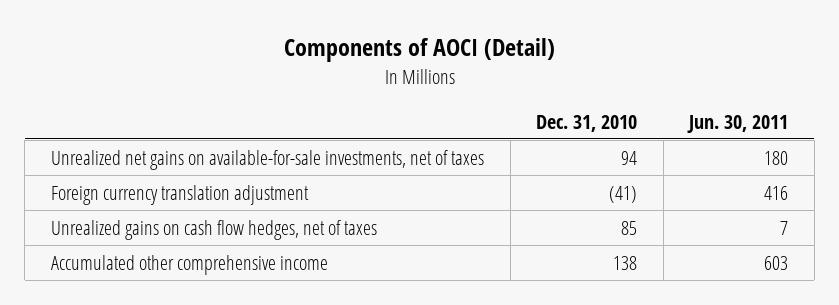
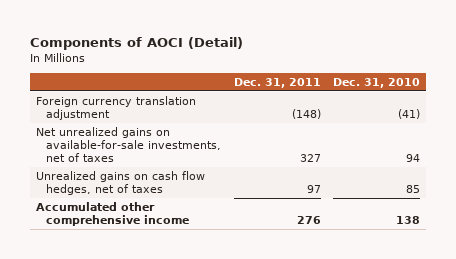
- | Dec. 31, 2010 | Jun. 30, 2011
+ | Dec. 31, 2011 | Dec. 31, 2010
- Unrealized net gains on available-for-sale investments, net of taxes | 94 | 180
+ Net unrealized gains on available-for-sale investments, net of taxes | 327 | 94

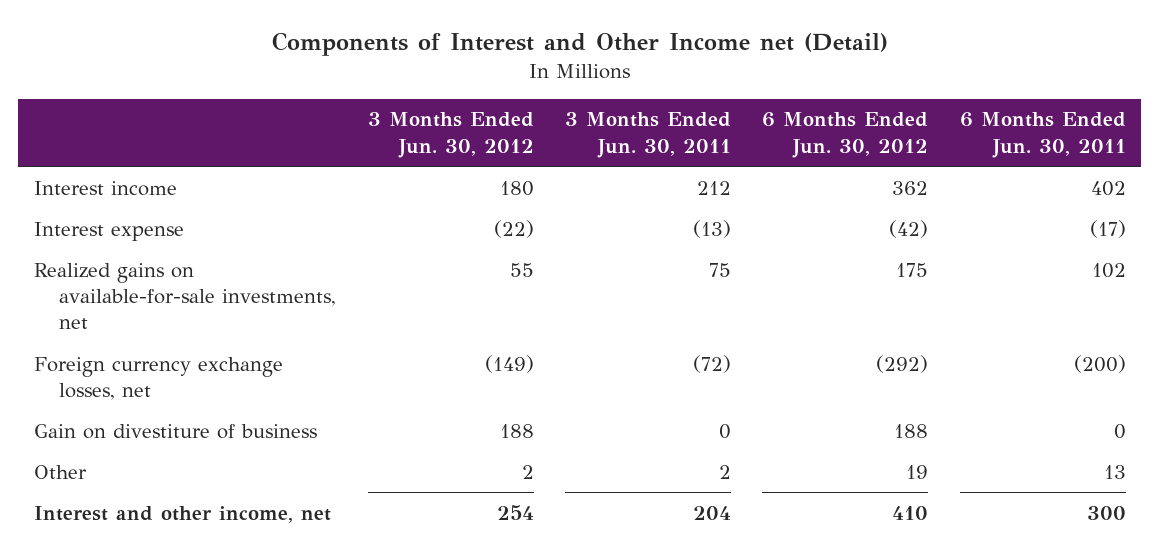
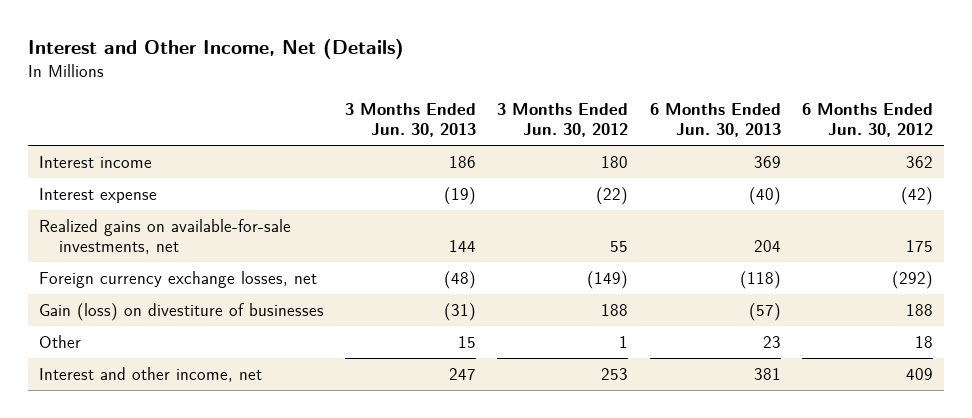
- Components of Interest and Other Income net (Detail)
+ Interest and Other Income, Net (Details)
- | 3 Months Ended Jun. 30, 2012 | 3 Months Ended Jun. 30, 2011 | 6 Months Ended Jun. 30, 2012 | 6 Months Ended Jun. 30, 2011
+ | 3 Months Ended Jun. 30, 2013 | 3 Months Ended Jun. 30, 2012 | 6 Months Ended Jun. 30, 2013 | 6 Months Ended Jun. 30, 2012
- Gain on divestiture of business | 188 | 0 | 188 | 0
- Other | 2 | 2 | 19 | 13
- Interest and other income, net | 254 | 204 | 410 | 300
+ Gain (loss) on divestiture of businesses | (31) | 188 | (57) | 188
+ Other | 15 | 1 | 23 | 18
+ Interest and other income, net | 247 | 253 | 381 | 409

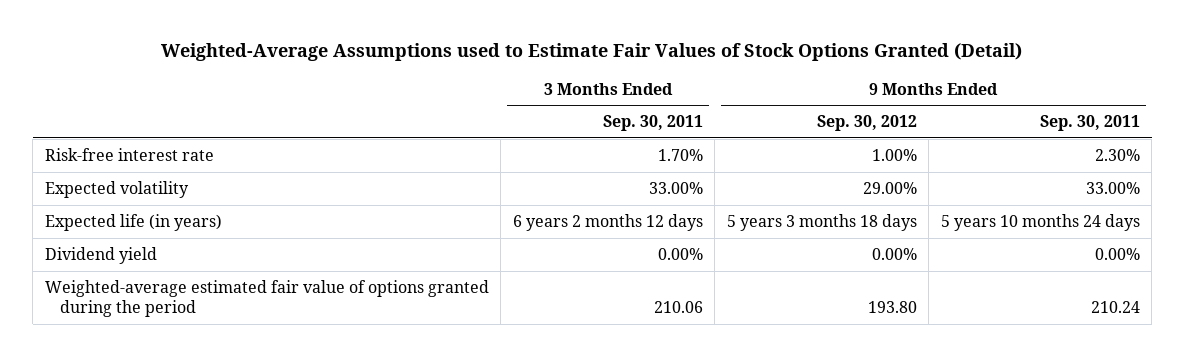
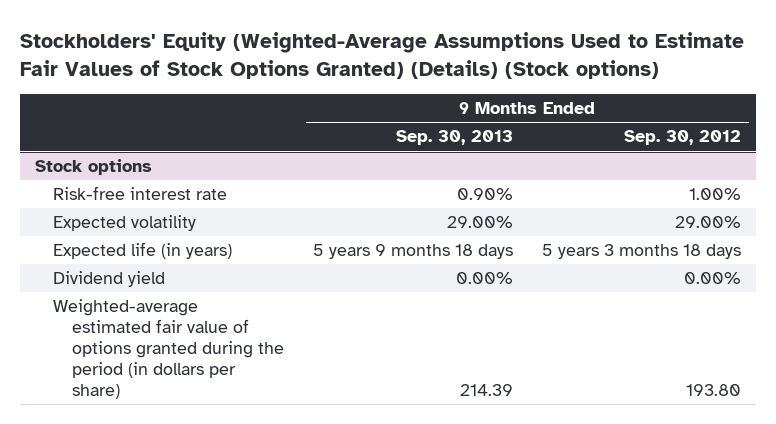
- Weighted-Average Assumptions used to Estimate Fair Values of Stock Options Granted (Detail)
+ Stockholders' Equity (Weighted-Average Assumptions Used to Estimate Fair Values of Stock Options Granted) (Details) (Stock options)
- | 3 Months Ended Sep. 30, 2011 | 9 Months Ended Sep. 30, 2012 | 9 Months Ended Sep. 30, 2011
+ | 9 Months Ended Sep. 30, 2013 | 9 Months Ended Sep. 30, 2012
+ Stock options
- Weighted-average estimated fair value of options granted during the period | 210.06 | 193.80 | 210.24
+ Weighted-average estimated fair value of options granted during the period (in dollars per share) | 214.39 | 193.80

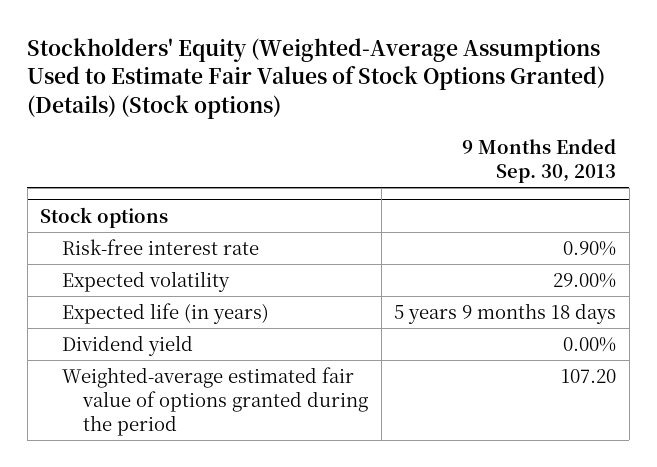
- | 9 Months Ended Sep. 30, 2013 | 9 Months Ended Sep. 30, 2012
+ | 9 Months Ended Sep. 30, 2013
@ Stock options
- Weighted-average estimated fair value of options granted during the period (in dollars per share) | 214.39 | 193.80
+ Weighted-average estimated fair value of options granted during the period | 107.20

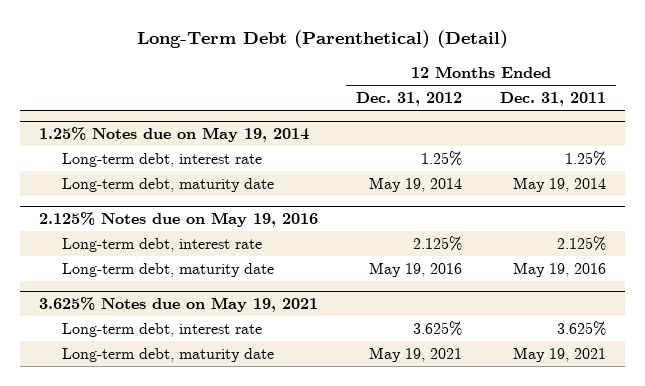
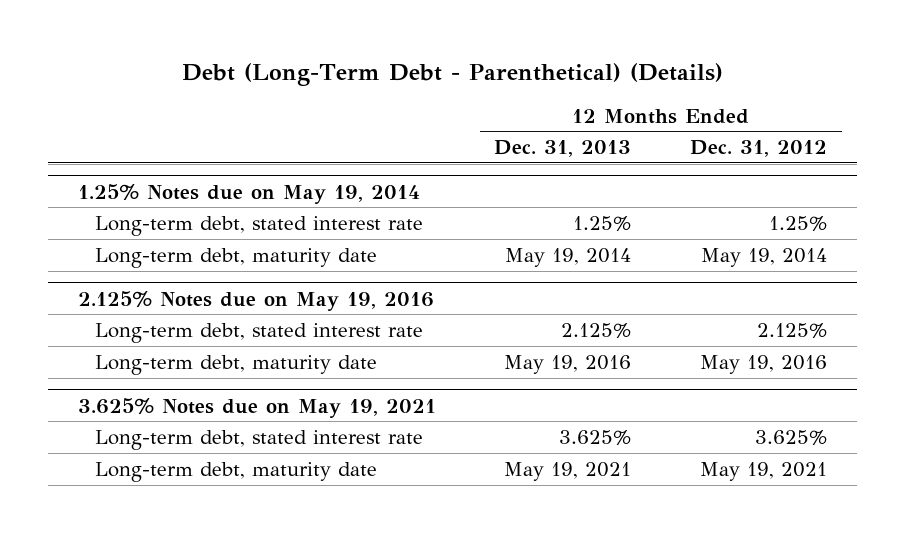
- Long-Term Debt (Parenthetical) (Detail)
+ Debt (Long-Term Debt - Parenthetical) (Details)
- | 12 Months Ended Dec. 31, 2012 | 12 Months Ended Dec. 31, 2011
+ | 12 Months Ended Dec. 31, 2013 | 12 Months Ended Dec. 31, 2012
@ 1.25% Notes due on May 19, 2014
- Long-term debt, interest rate | 1.25% | 1.25%
+ Long-term debt, stated interest rate | 1.25% | 1.25%
@ 2.125% Notes due on May 19, 2016
- Long-term debt, interest rate | 2.125% | 2.125%
+ Long-term debt, stated interest rate | 2.125% | 2.125%
@ 3.625% Notes due on May 19, 2021
- Long-term debt, interest rate | 3.625% | 3.625%
+ Long-term debt, stated interest rate | 3.625% | 3.625%

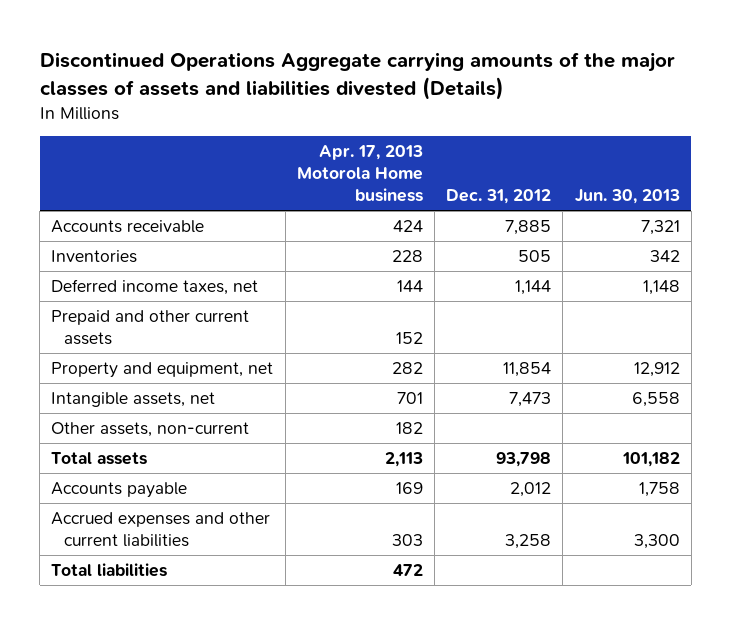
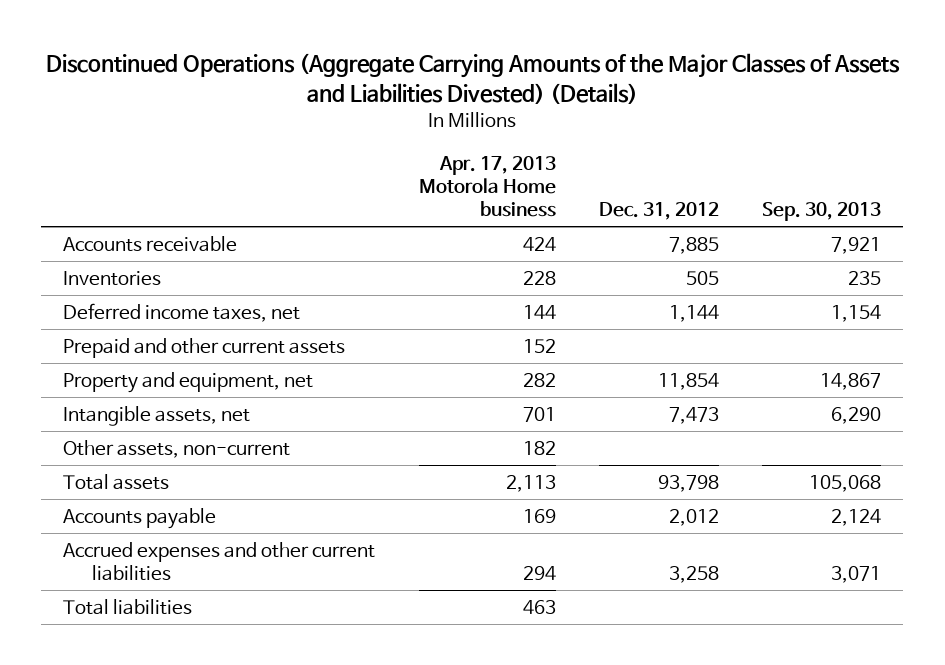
- Discontinued Operations Aggregate carrying amounts of the major classes of assets and liabilities divested (Details)
+ Discontinued Operations (Aggregate Carrying Amounts of the Major Classes of Assets and Liabilities Divested) (Details)
- | Apr. 17, 2013 Motorola Home business | Dec. 31, 2012 | Jun. 30, 2013
+ | Apr. 17, 2013 Motorola Home business | Dec. 31, 2012 | Sep. 30, 2013
- Accrued expenses and other current liabilities | 303 | 3,258 | 3,300
- Total liabilities | 472 | |
+ Accrued expenses and other current liabilities | 294 | 3,258 | 3,071
+ Total liabilities | 463 | |

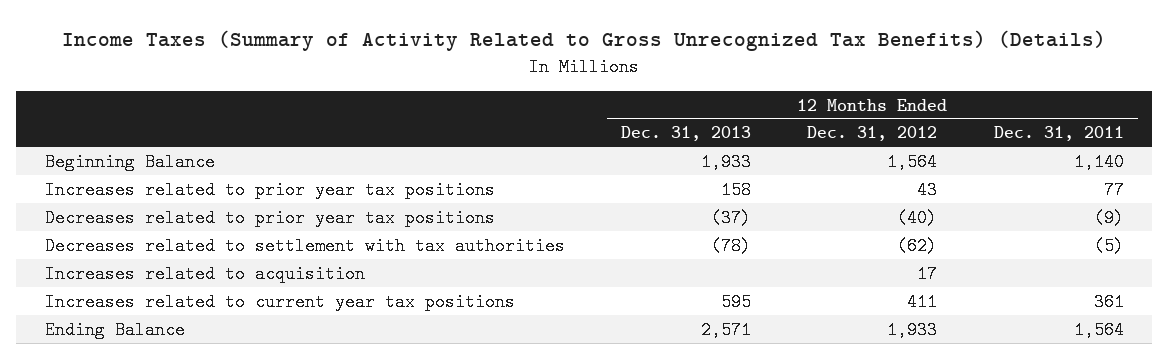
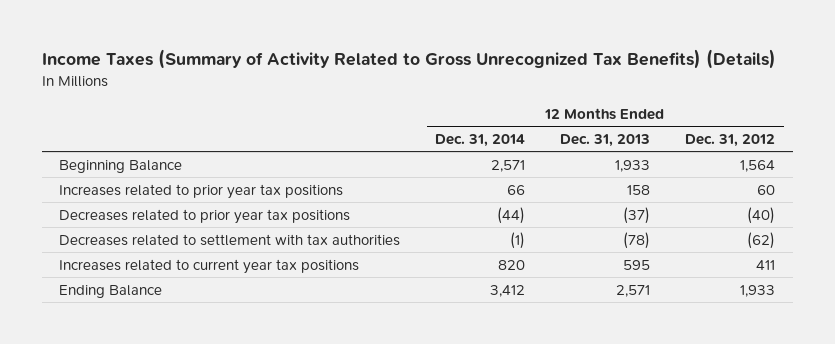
- | 12 Months Ended Dec. 31, 2013 | 12 Months Ended Dec. 31, 2012 | 12 Months Ended Dec. 31, 2011
+ | 12 Months Ended Dec. 31, 2014 | 12 Months Ended Dec. 31, 2013 | 12 Months Ended Dec. 31, 2012
- Increases related to prior year tax positions | 158 | 43 | 77
+ Increases related to prior year tax positions | 66 | 158 | 60
- Increases related to acquisition | | 17 |

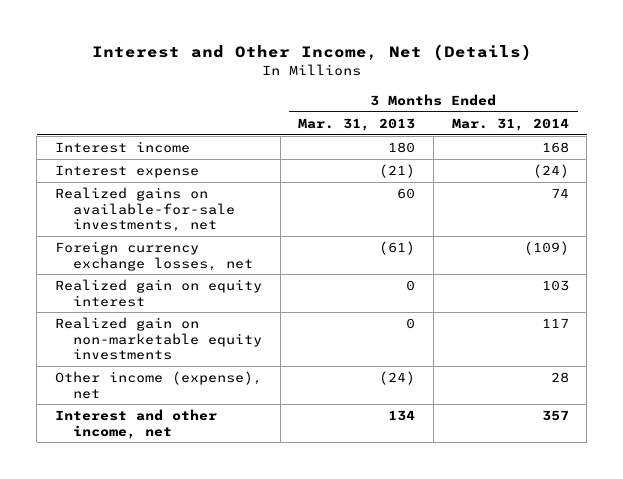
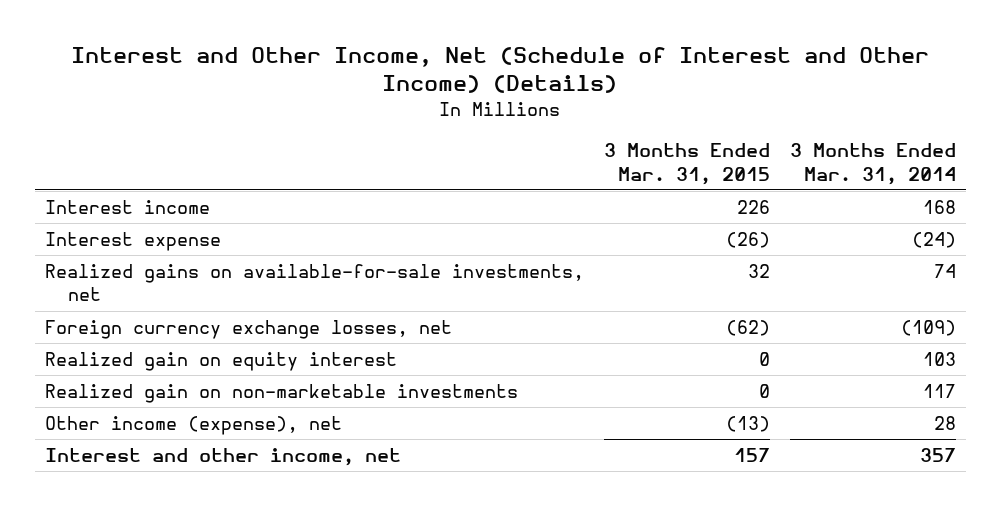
- Interest and Other Income, Net (Details)
+ Interest and Other Income, Net (Schedule of Interest and Other Income) (Details)
- | 3 Months Ended Mar. 31, 2013 | 3 Months Ended Mar. 31, 2014
+ | 3 Months Ended Mar. 31, 2015 | 3 Months Ended Mar. 31, 2014
- Realized gain on non-marketable equity investments | 0 | 117
+ Realized gain on non-marketable investments | 0 | 117

